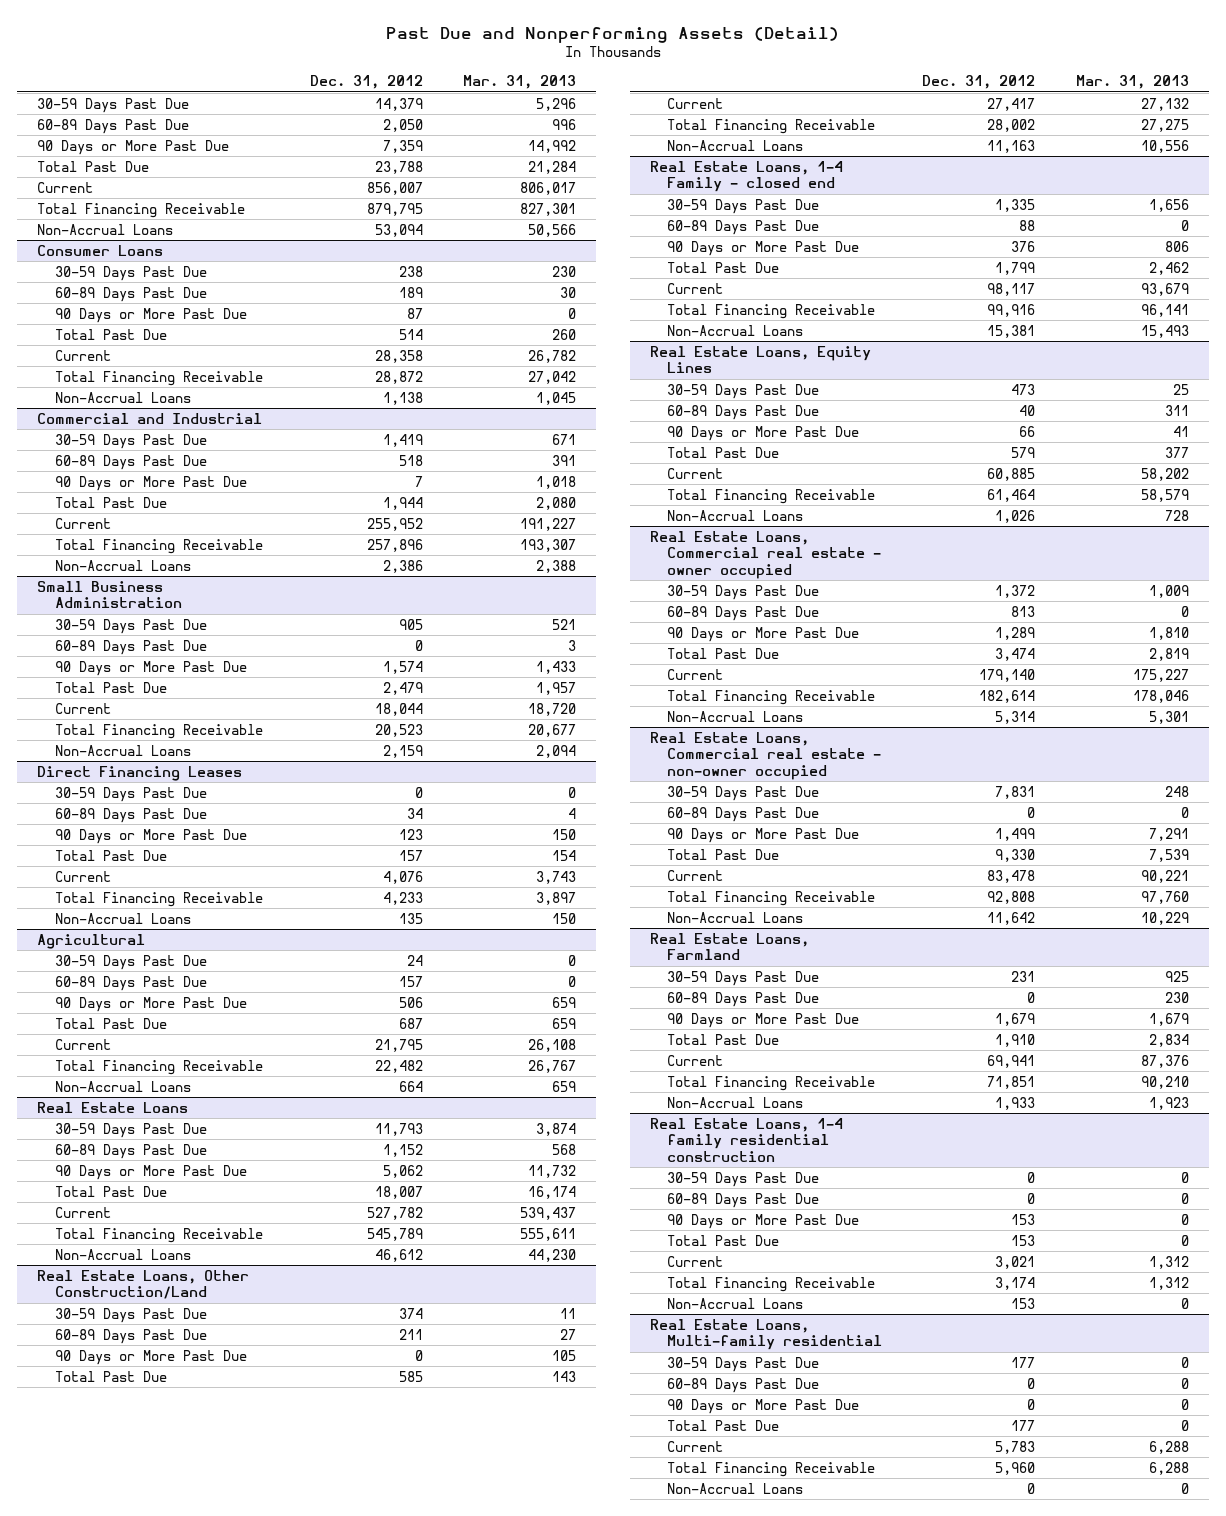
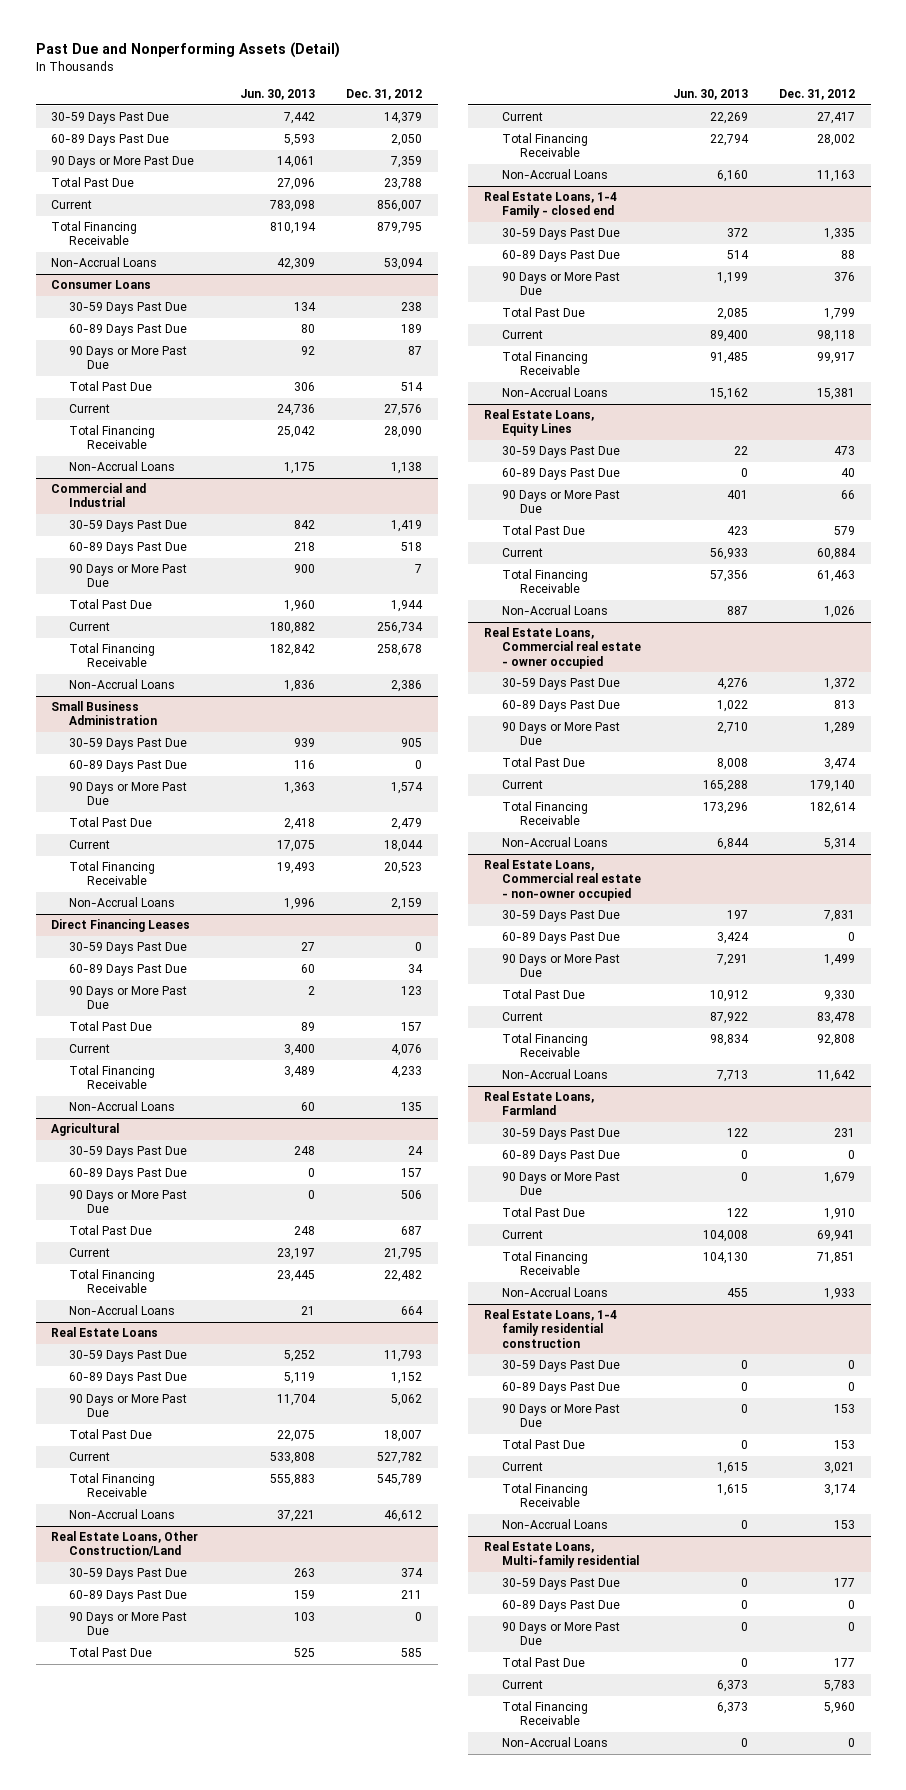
- | Dec. 31, 2012 | Mar. 31, 2013
+ | Jun. 30, 2013 | Dec. 31, 2012
@ Consumer Loans
- Current | 28,358 | 26,782
- Total Financing Receivable | 28,872 | 27,042
+ Current | 24,736 | 27,576
+ Total Financing Receivable | 25,042 | 28,090
@ Commercial and Industrial
- Current | 255,952 | 191,227
- Total Financing Receivable | 257,896 | 193,307
+ Current | 180,882 | 256,734
+ Total Financing Receivable | 182,842 | 258,678
@ Real Estate Loans, 1-4 Family - closed end
- Current | 98,117 | 93,679
- Total Financing Receivable | 99,916 | 96,141
+ Current | 89,400 | 98,118
+ Total Financing Receivable | 91,485 | 99,917
@ Real Estate Loans, Equity Lines
- Current | 60,885 | 58,202
- Total Financing Receivable | 61,464 | 58,579
+ Current | 56,933 | 60,884
+ Total Financing Receivable | 57,356 | 61,463

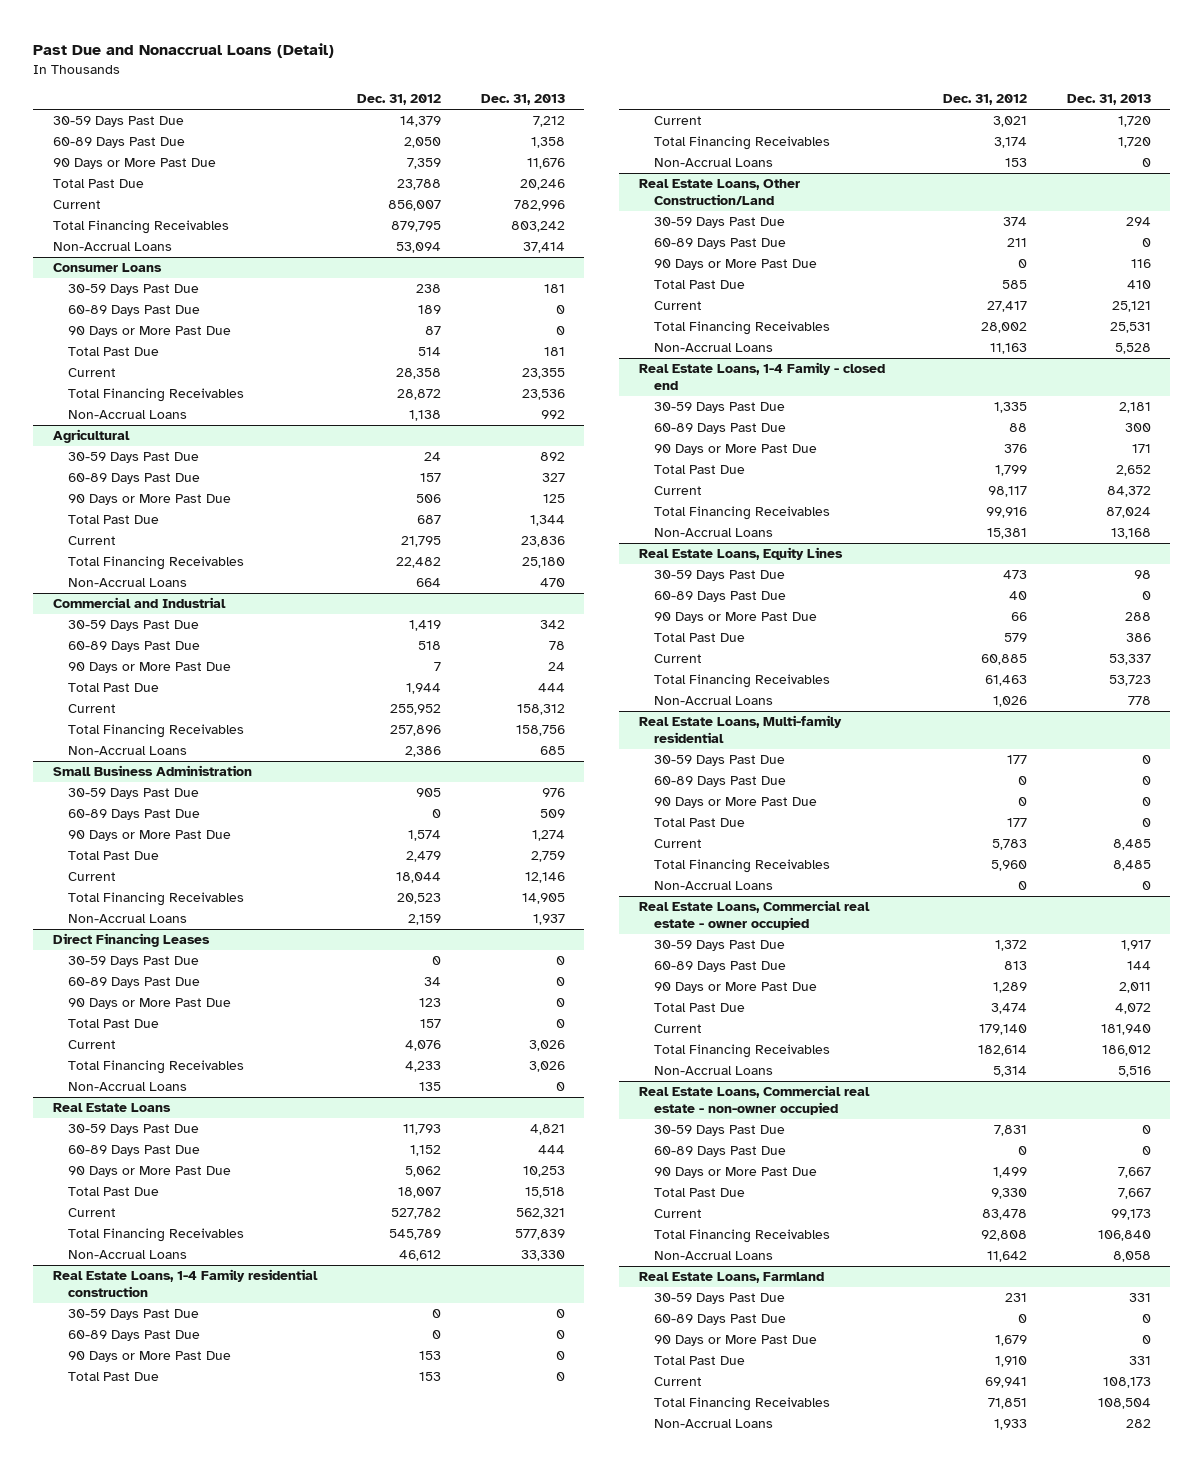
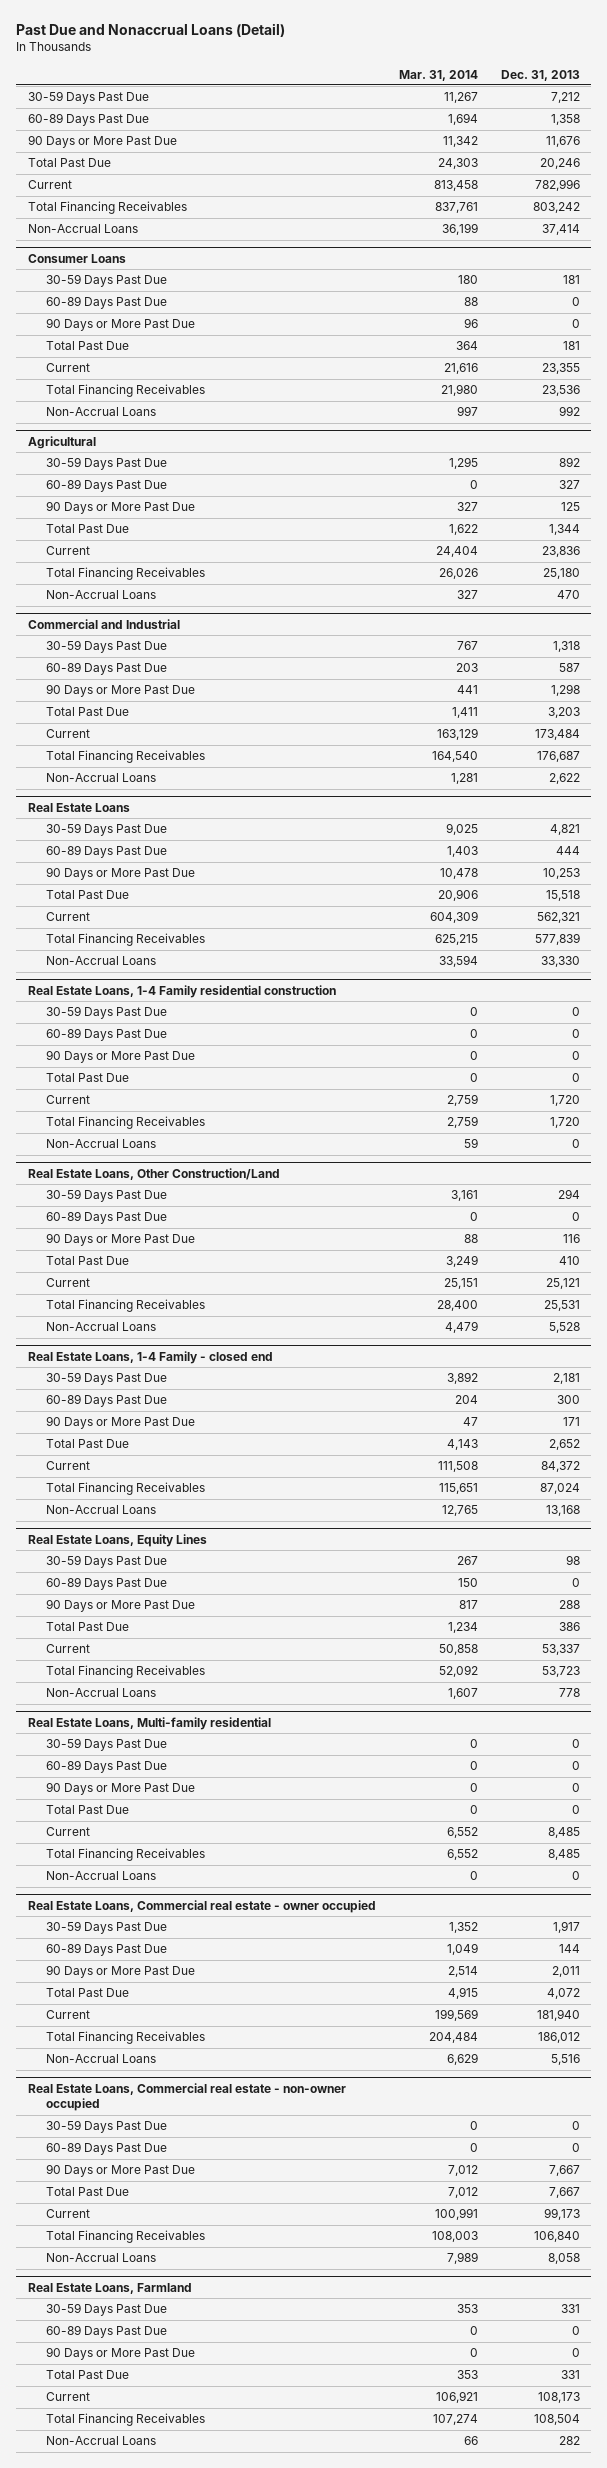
- | Dec. 31, 2012 | Dec. 31, 2013
+ | Mar. 31, 2014 | Dec. 31, 2013
@ Commercial and Industrial
- 30-59 Days Past Due | 1,419 | 342
- 60-89 Days Past Due | 518 | 78
- 90 Days or More Past Due | 7 | 24
- Total Past Due | 1,944 | 444
- Current | 255,952 | 158,312
- Total Financing Receivables | 257,896 | 158,756
- Non-Accrual Loans | 2,386 | 685
- Small Business Administration
- 30-59 Days Past Due | 905 | 976
- 60-89 Days Past Due | 0 | 509
- 90 Days or More Past Due | 1,574 | 1,274
- Total Past Due | 2,479 | 2,759
- Current | 18,044 | 12,146
- Total Financing Receivables | 20,523 | 14,905
- Non-Accrual Loans | 2,159 | 1,937
- Direct Financing Leases
- 30-59 Days Past Due | 0 | 0
- 60-89 Days Past Due | 34 | 0
- 90 Days or More Past Due | 123 | 0
- Total Past Due | 157 | 0
- Current | 4,076 | 3,026
- Total Financing Receivables | 4,233 | 3,026
- Non-Accrual Loans | 135 | 0
@ Commercial and Industrial
+ 30-59 Days Past Due | 767 | 1,318
+ 60-89 Days Past Due | 203 | 587
+ 90 Days or More Past Due | 441 | 1,298
+ Total Past Due | 1,411 | 3,203
+ Current | 163,129 | 173,484
+ Total Financing Receivables | 164,540 | 176,687
+ Non-Accrual Loans | 1,281 | 2,622

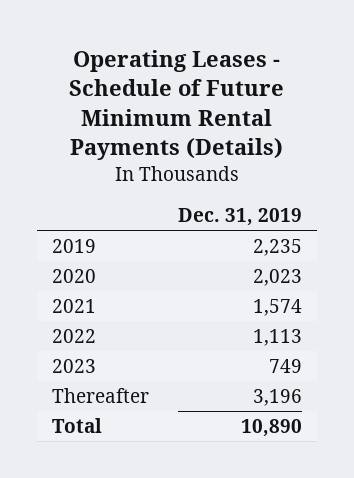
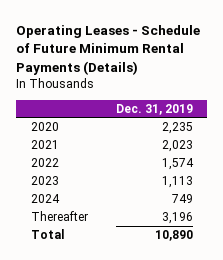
- 2019 | 2,235
- 2020 | 2,023
- 2021 | 1,574
- 2022 | 1,113
- 2023 | 749
+ 2020 | 2,235
+ 2021 | 2,023
+ 2022 | 1,574
+ 2023 | 1,113
+ 2024 | 749

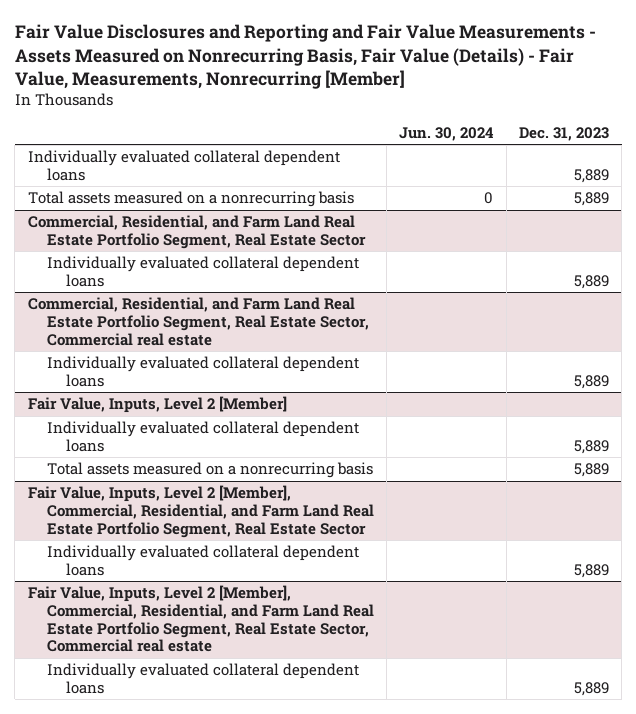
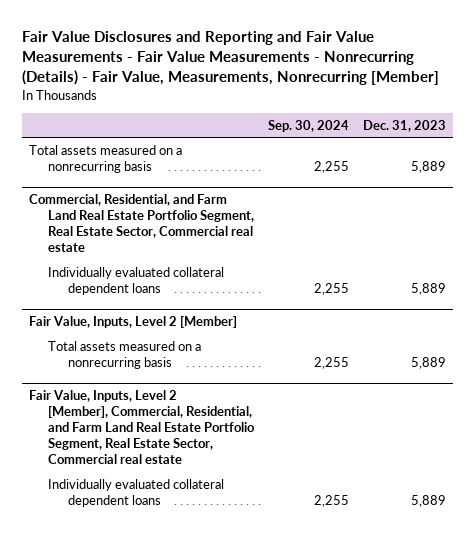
- Fair Value Disclosures and Reporting and Fair Value Measurements - Assets Measured on Nonrecurring Basis, Fair Value (Details) - Fair Value, Measurements, Nonrecurring [Member]
+ Fair Value Disclosures and Reporting and Fair Value Measurements - Fair Value Measurements - Nonrecurring (Details) - Fair Value, Measurements, Nonrecurring [Member]
- | Jun. 30, 2024 | Dec. 31, 2023
+ | Sep. 30, 2024 | Dec. 31, 2023
- Individually evaluated collateral dependent loans | | 5,889
- Commercial, Residential, and Farm Land Real Estate Portfolio Segment, Real Estate Sector
- Individually evaluated collateral dependent loans | | 5,889
@ Fair Value, Inputs, Level 2 [Member]
- Individually evaluated collateral dependent loans | | 5,889
- Fair Value, Inputs, Level 2 [Member], Commercial, Residential, and Farm Land Real Estate Portfolio Segment, Real Estate Sector
- Individually evaluated collateral dependent loans | | 5,889

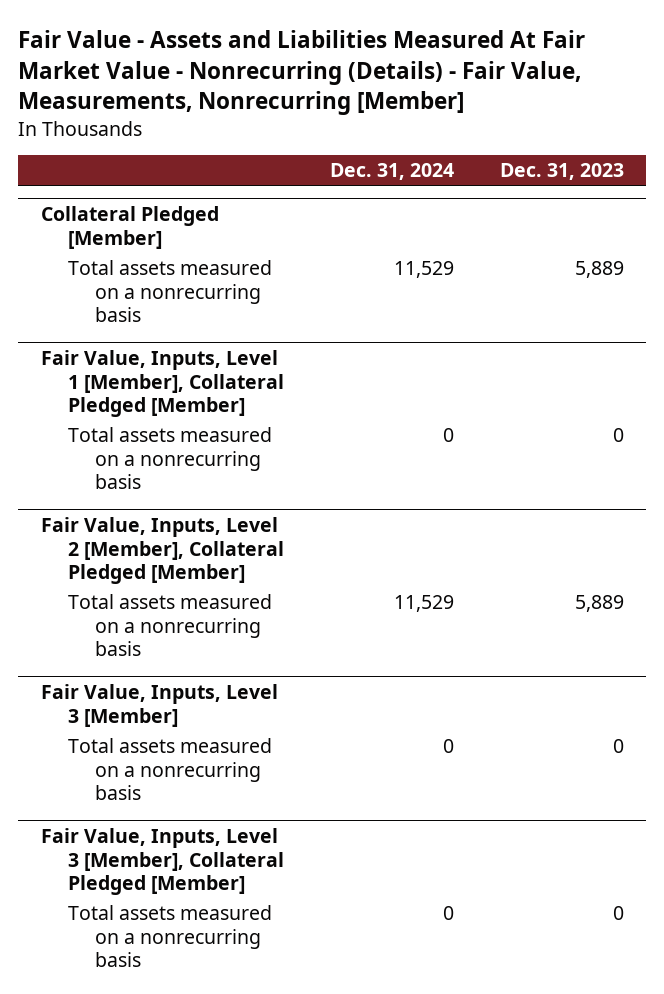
- Fair Value Disclosures and Reporting and Fair Value Measurements - Fair Value Measurements - Nonrecurring (Details) - Fair Value, Measurements, Nonrecurring [Member]
+ Fair Value - Assets and Liabilities Measured At Fair Market Value - Nonrecurring (Details) - Fair Value, Measurements, Nonrecurring [Member]
- | Sep. 30, 2024 | Dec. 31, 2023
+ | Dec. 31, 2024 | Dec. 31, 2023
+ Collateral Pledged [Member]
- Commercial, Residential, and Farm Land Real Estate Portfolio Segment, Real Estate Sector, Commercial real estate
- Individually evaluated collateral dependent loans | 2,255 | 5,889
- Fair Value, Inputs, Level 2 [Member]
+ Fair Value, Inputs, Level 1 [Member], Collateral Pledged [Member]
+ Total assets measured on a nonrecurring basis | 0 | 0
+ Fair Value, Inputs, Level 2 [Member], Collateral Pledged [Member]
- Fair Value, Inputs, Level 2 [Member], Commercial, Residential, and Farm Land Real Estate Portfolio Segment, Real Estate Sector, Commercial real estate
- Individually evaluated collateral dependent loans | 2,255 | 5,889
+ Fair Value, Inputs, Level 3 [Member]
+ Total assets measured on a nonrecurring basis | 0 | 0
+ Fair Value, Inputs, Level 3 [Member], Collateral Pledged [Member]
+ Total assets measured on a nonrecurring basis | 0 | 0

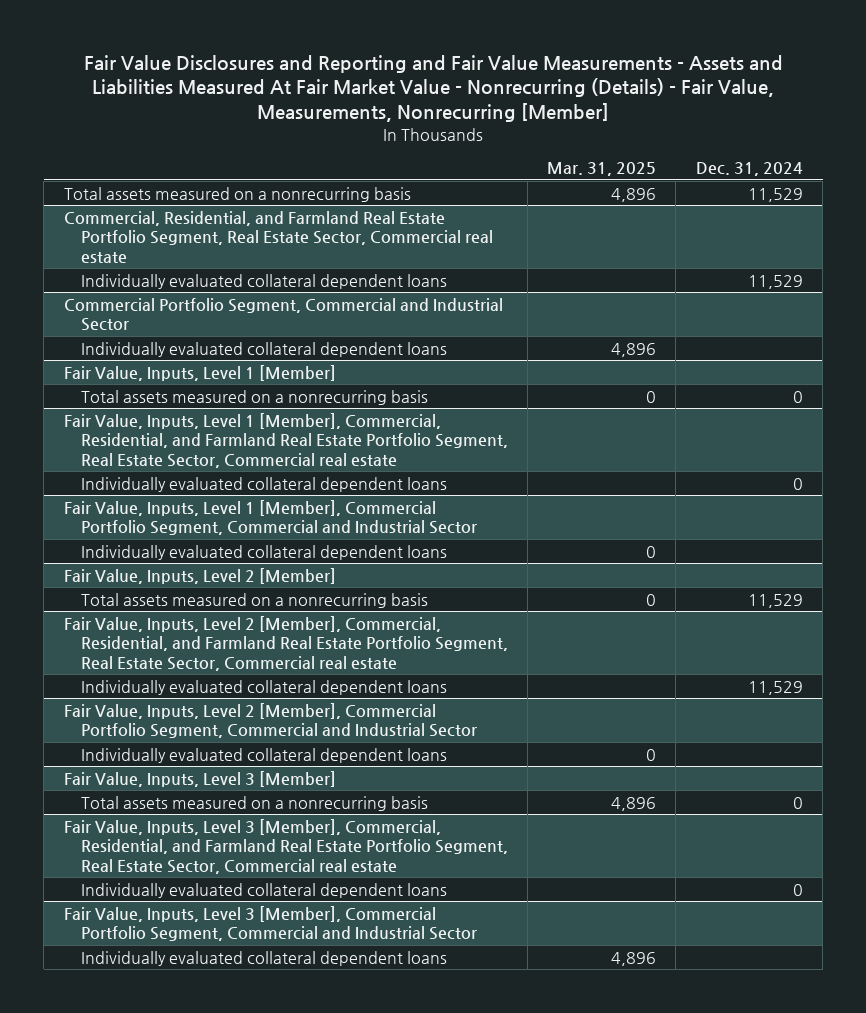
- Fair Value - Assets and Liabilities Measured At Fair Market Value - Nonrecurring (Details) - Fair Value, Measurements, Nonrecurring [Member]
+ Fair Value Disclosures and Reporting and Fair Value Measurements - Assets and Liabilities Measured At Fair Market Value - Nonrecurring (Details) - Fair Value, Measurements, Nonrecurring [Member]
- | Dec. 31, 2024 | Dec. 31, 2023
+ | Mar. 31, 2025 | Dec. 31, 2024
- Collateral Pledged [Member]
- Fair Value, Inputs, Level 1 [Member], Collateral Pledged [Member]
+ Commercial, Residential, and Farmland Real Estate Portfolio Segment, Real Estate Sector, Commercial real estate
+ Individually evaluated collateral dependent loans | | 11,529
+ Commercial Portfolio Segment, Commercial and Industrial Sector
+ Individually evaluated collateral dependent loans | 4,896 |
+ Fair Value, Inputs, Level 1 [Member]
- Fair Value, Inputs, Level 2 [Member], Collateral Pledged [Member]
+ Fair Value, Inputs, Level 1 [Member], Commercial, Residential, and Farmland Real Estate Portfolio Segment, Real Estate Sector, Commercial real estate
+ Individually evaluated collateral dependent loans | | 0
+ Fair Value, Inputs, Level 1 [Member], Commercial Portfolio Segment, Commercial and Industrial Sector
+ Individually evaluated collateral dependent loans | 0 |
+ Fair Value, Inputs, Level 2 [Member]
+ Fair Value, Inputs, Level 2 [Member], Commercial, Residential, and Farmland Real Estate Portfolio Segment, Real Estate Sector, Commercial real estate
+ Individually evaluated collateral dependent loans | | 11,529
+ Fair Value, Inputs, Level 2 [Member], Commercial Portfolio Segment, Commercial and Industrial Sector
+ Individually evaluated collateral dependent loans | 0 |
- Fair Value, Inputs, Level 3 [Member], Collateral Pledged [Member]
- Total assets measured on a nonrecurring basis | 0 | 0
+ Fair Value, Inputs, Level 3 [Member], Commercial, Residential, and Farmland Real Estate Portfolio Segment, Real Estate Sector, Commercial real estate
+ Individually evaluated collateral dependent loans | | 0
+ Fair Value, Inputs, Level 3 [Member], Commercial Portfolio Segment, Commercial and Industrial Sector
+ Individually evaluated collateral dependent loans | 4,896 |

